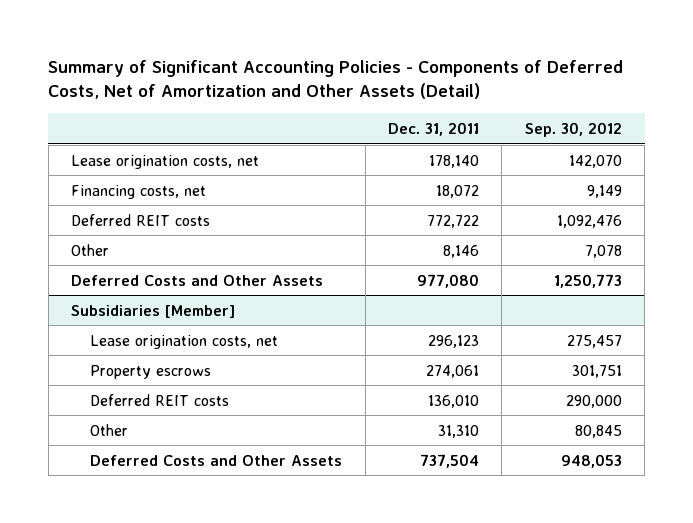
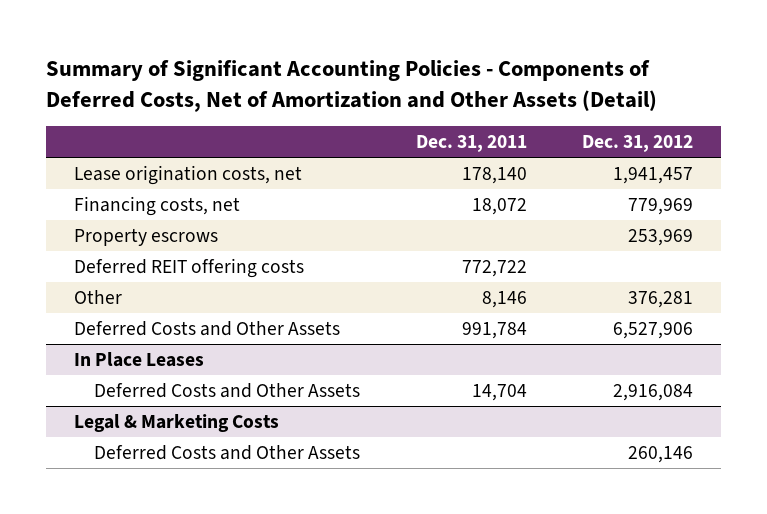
- | Dec. 31, 2011 | Sep. 30, 2012
+ | Dec. 31, 2011 | Dec. 31, 2012
- Deferred REIT costs | 772,722 | 1,092,476
+ Property escrows | | 253,969
+ Deferred REIT offering costs | 772,722 |
- Deferred Costs and Other Assets | 977,080 | 1,250,773
- Subsidiaries [Member]
- Lease origination costs, net | 296,123 | 275,457
- Property escrows | 274,061 | 301,751
- Deferred REIT costs | 136,010 | 290,000
- Other | 31,310 | 80,845
- Deferred Costs and Other Assets | 737,504 | 948,053
+ Deferred Costs and Other Assets | 991,784 | 6,527,906
+ In Place Leases
+ Deferred Costs and Other Assets | 14,704 | 2,916,084
+ Legal & Marketing Costs
+ Deferred Costs and Other Assets | | 260,146

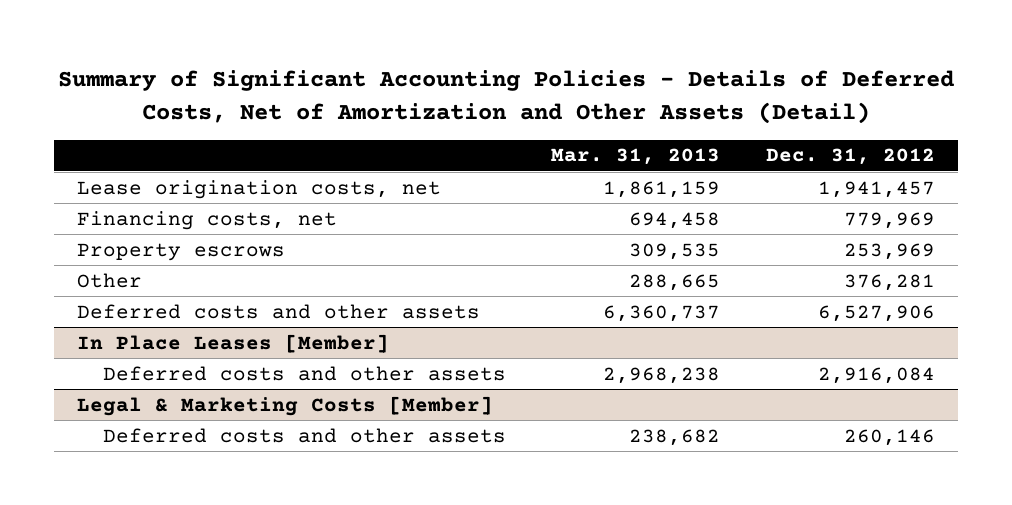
- Summary of Significant Accounting Policies - Components of Deferred Costs, Net of Amortization and Other Assets (Detail)
+ Summary of Significant Accounting Policies - Details of Deferred Costs, Net of Amortization and Other Assets (Detail)
- | Dec. 31, 2011 | Dec. 31, 2012
+ | Mar. 31, 2013 | Dec. 31, 2012
- Deferred REIT offering costs | 772,722 |
- Deferred Costs and Other Assets | 991,784 | 6,527,906
- In Place Leases
- Deferred Costs and Other Assets | 14,704 | 2,916,084
- Legal & Marketing Costs
- Deferred Costs and Other Assets | | 260,146
+ Deferred costs and other assets | 6,360,737 | 6,527,906
+ In Place Leases [Member]
+ Deferred costs and other assets | 2,968,238 | 2,916,084
+ Legal & Marketing Costs [Member]
+ Deferred costs and other assets | 238,682 | 260,146

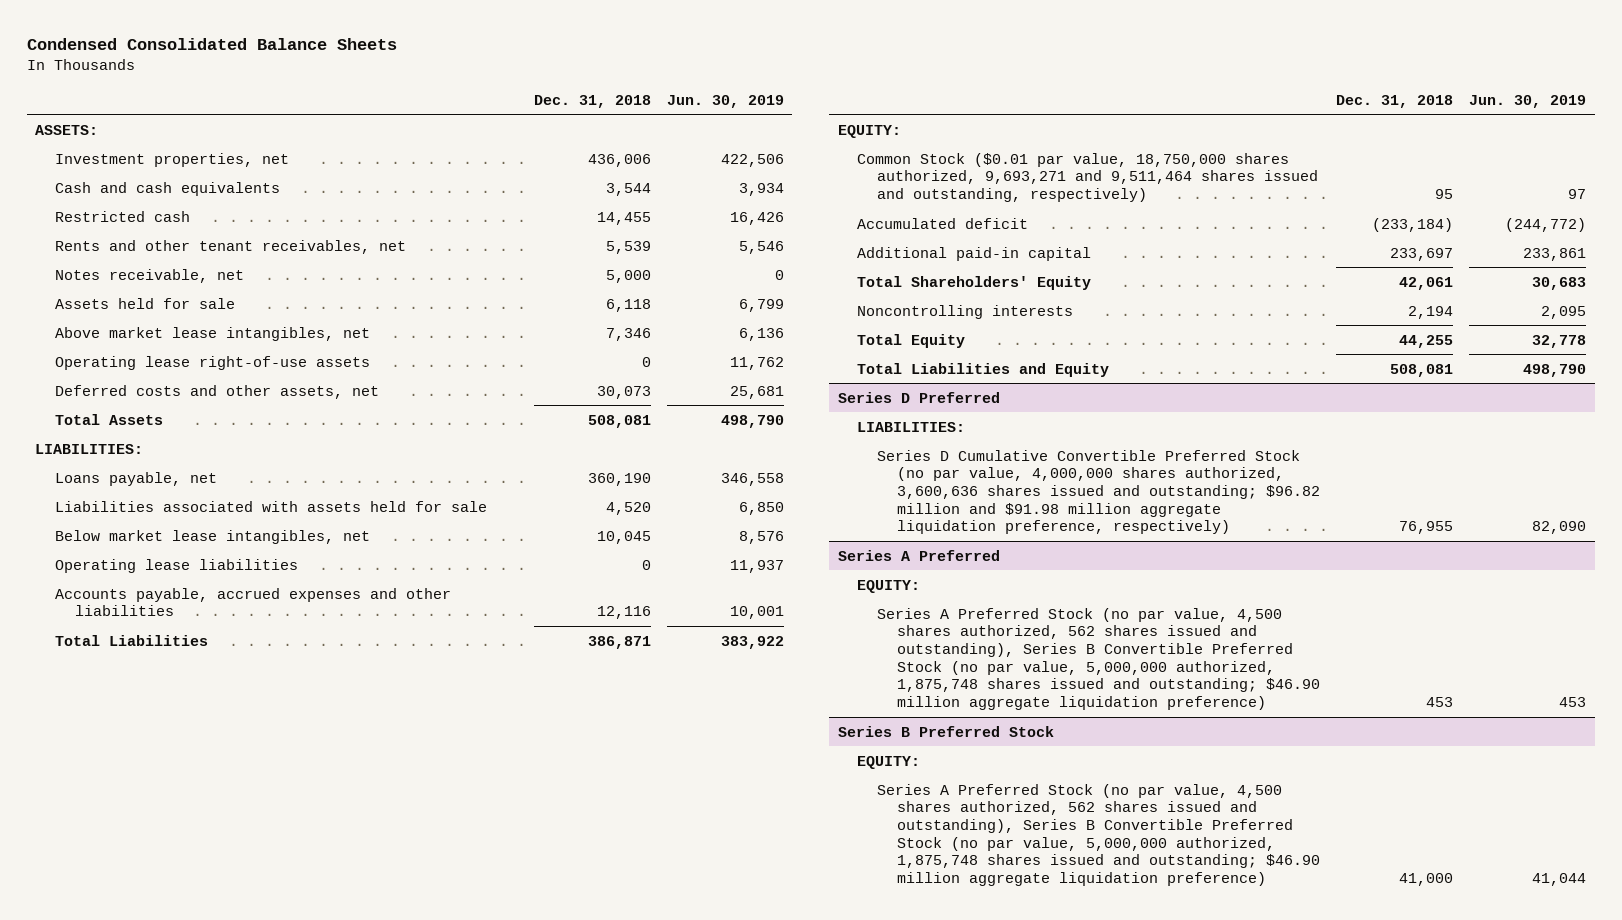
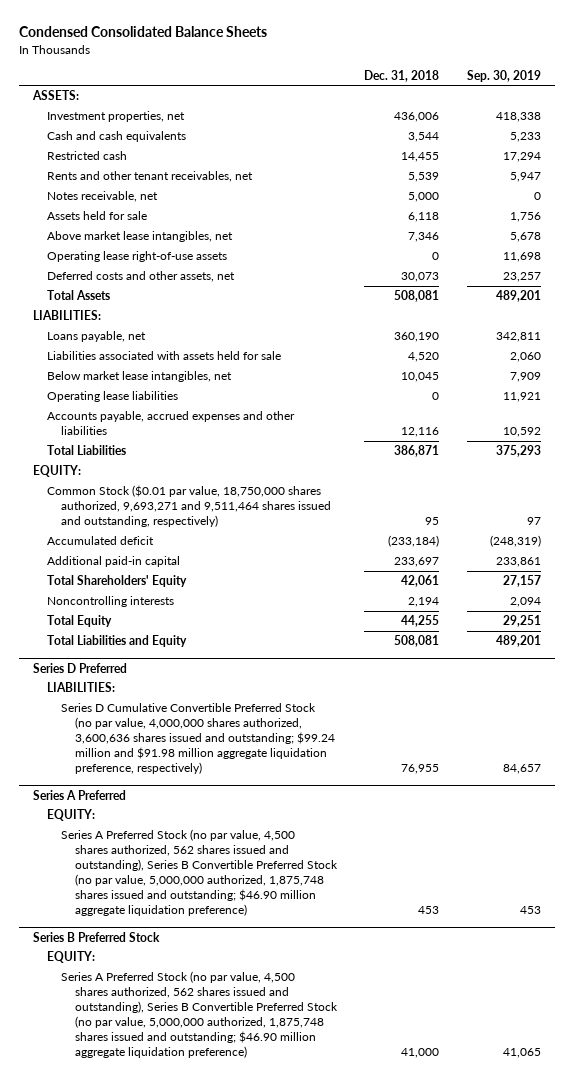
- | Dec. 31, 2018 | Jun. 30, 2019
+ | Dec. 31, 2018 | Sep. 30, 2019
@ Series D Preferred
- Series D Cumulative Convertible Preferred Stock (no par value, 4,000,000 shares authorized, 3,600,636 shares issued and outstanding; $96.82 million and $91.98 million aggregate liquidation preference, respectively) | 76,955 | 82,090
+ Series D Cumulative Convertible Preferred Stock (no par value, 4,000,000 shares authorized, 3,600,636 shares issued and outstanding; $99.24 million and $91.98 million aggregate liquidation preference, respectively) | 76,955 | 84,657

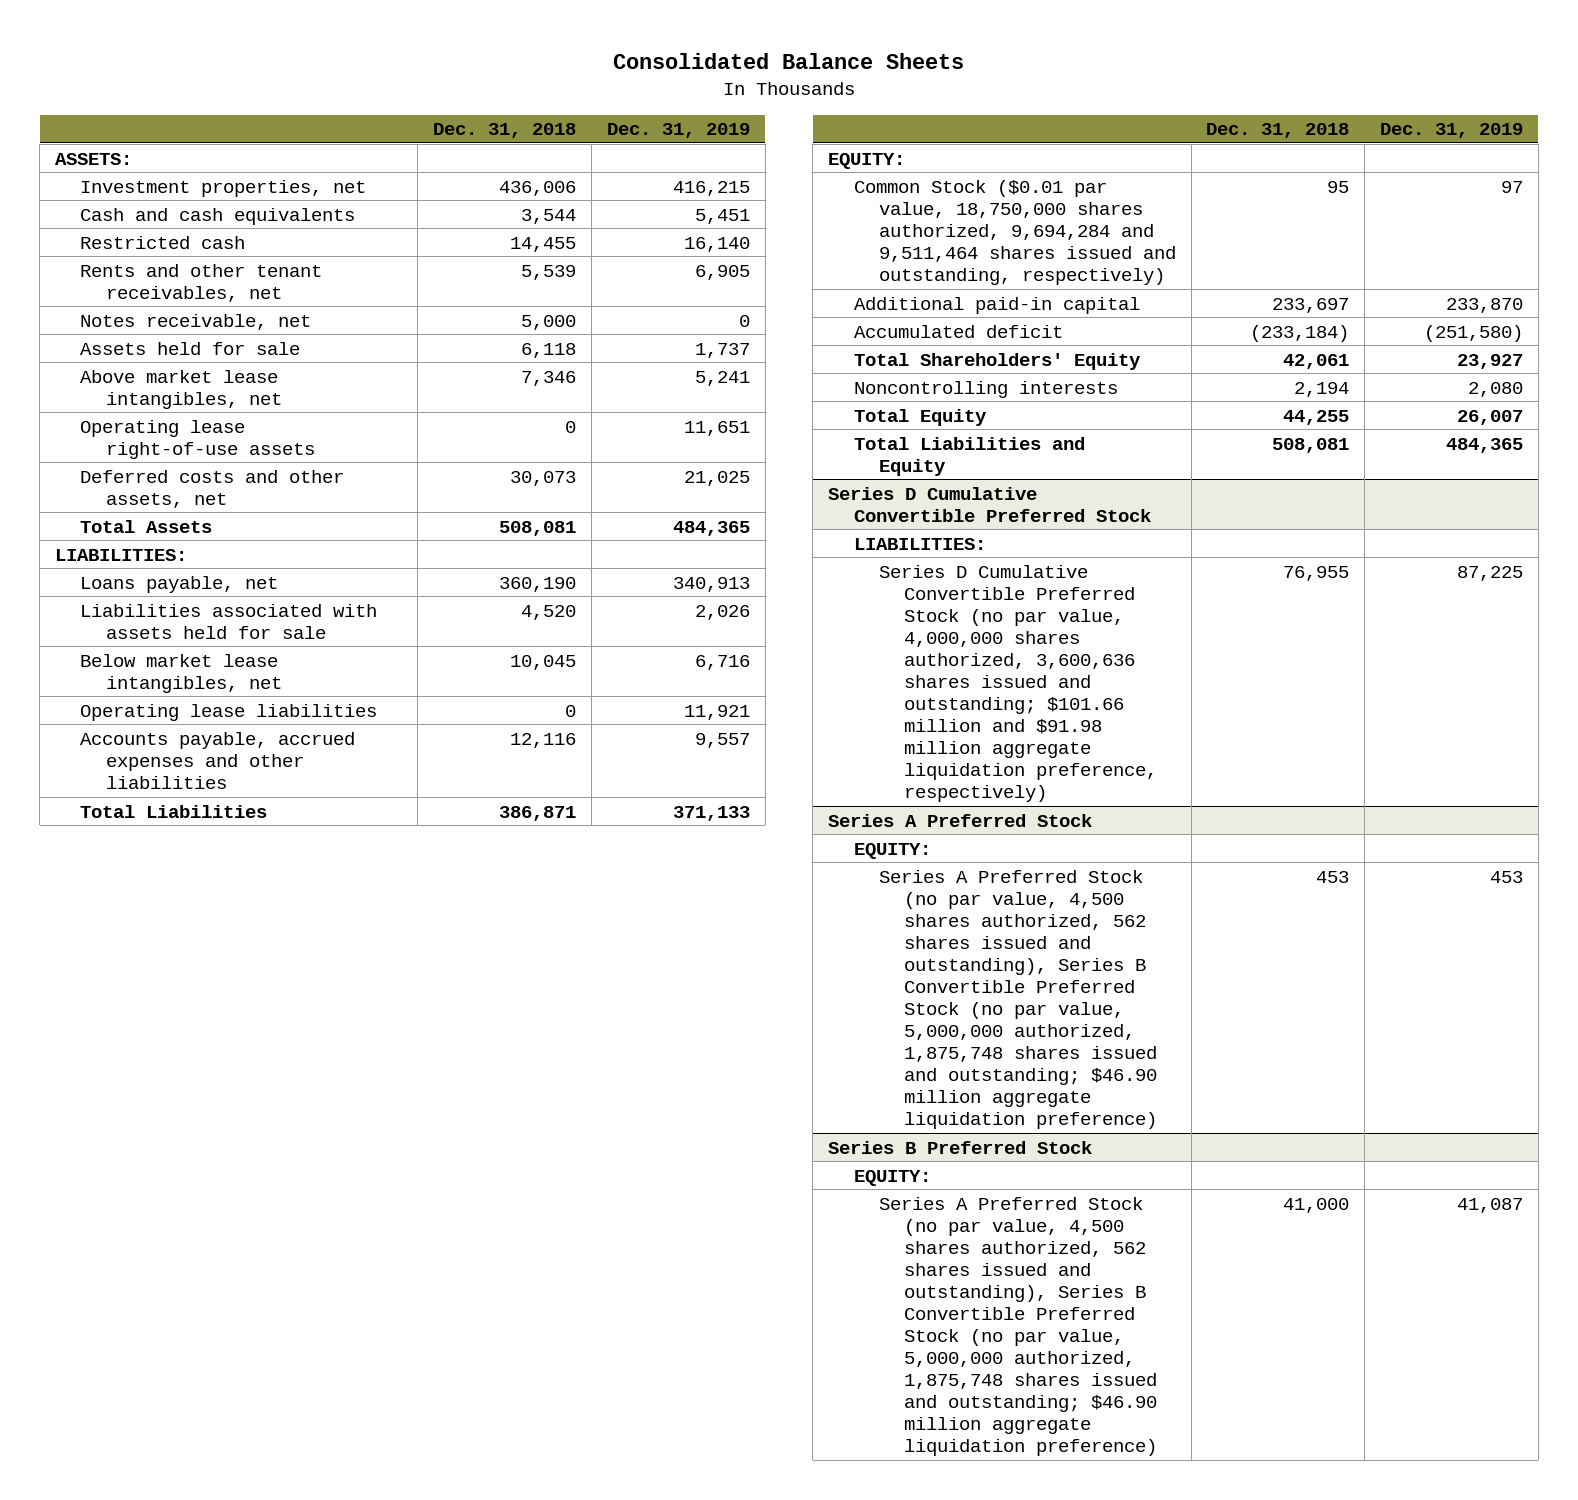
- Condensed Consolidated Balance Sheets
+ Consolidated Balance Sheets
- | Dec. 31, 2018 | Sep. 30, 2019
+ | Dec. 31, 2018 | Dec. 31, 2019
- Common Stock ($0.01 par value, 18,750,000 shares authorized, 9,693,271 and 9,511,464 shares issued and outstanding, respectively) | 95 | 97
+ Common Stock ($0.01 par value, 18,750,000 shares authorized, 9,694,284 and 9,511,464 shares issued and outstanding, respectively) | 95 | 97
moved down: Accumulated deficit | (233,184) | (251,580)
- Series D Preferred
+ Series D Cumulative Convertible Preferred Stock
- Series D Cumulative Convertible Preferred Stock (no par value, 4,000,000 shares authorized, 3,600,636 shares issued and outstanding; $99.24 million and $91.98 million aggregate liquidation preference, respectively) | 76,955 | 84,657
- Series A Preferred
+ Series D Cumulative Convertible Preferred Stock (no par value, 4,000,000 shares authorized, 3,600,636 shares issued and outstanding; $101.66 million and $91.98 million aggregate liquidation preference, respectively) | 76,955 | 87,225
+ Series A Preferred Stock

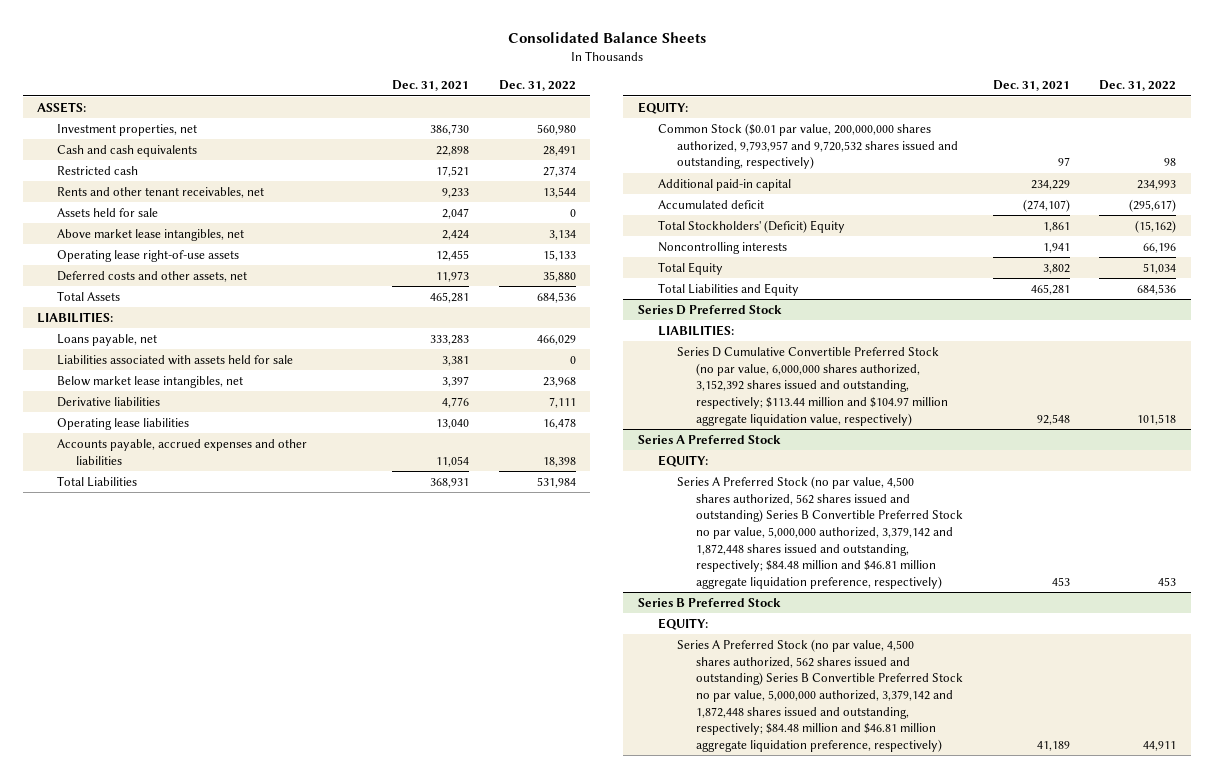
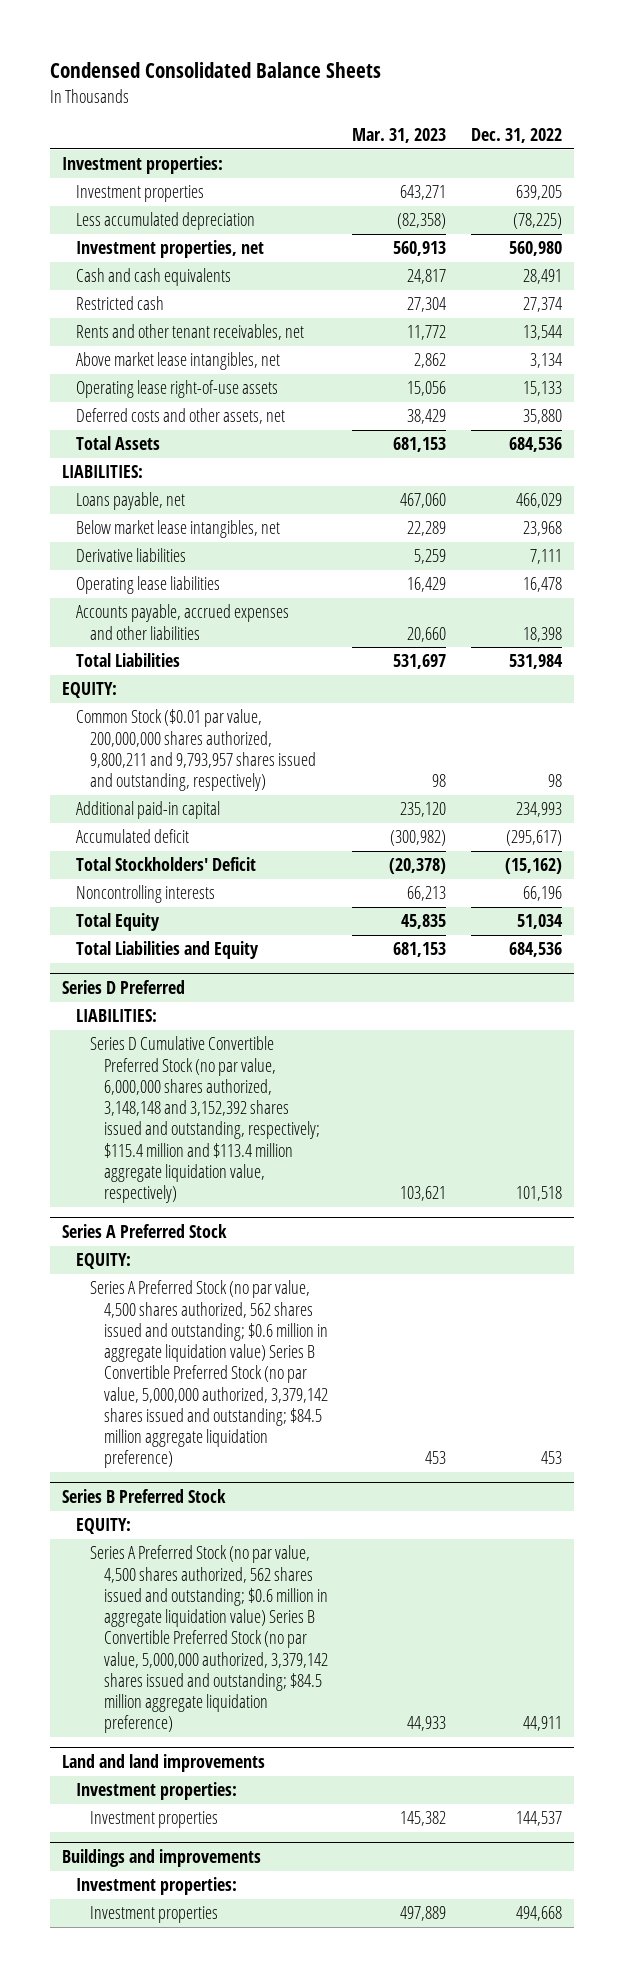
- Consolidated Balance Sheets
+ Condensed Consolidated Balance Sheets
- | Dec. 31, 2021 | Dec. 31, 2022
+ | Mar. 31, 2023 | Dec. 31, 2022
- ASSETS:
+ Investment properties:
+ Investment properties | 643,271 | 639,205
+ Less accumulated depreciation | (82,358) | (78,225)
- Assets held for sale | 2,047 | 0
- Liabilities associated with assets held for sale | 3,381 | 0
- Common Stock ($0.01 par value, 200,000,000 shares authorized, 9,793,957 and 9,720,532 shares issued and outstanding, respectively) | 97 | 98
+ Common Stock ($0.01 par value, 200,000,000 shares authorized, 9,800,211 and 9,793,957 shares issued and outstanding, respectively) | 98 | 98
- Total Stockholders' (Deficit) Equity | 1,861 | (15,162)
+ Total Stockholders' Deficit | (20,378) | (15,162)
- Series D Preferred Stock
+ Series D Preferred
- Series D Cumulative Convertible Preferred Stock (no par value, 6,000,000 shares authorized, 3,152,392 shares issued and outstanding, respectively; $113.44 million and $104.97 million aggregate liquidation value, respectively) | 92,548 | 101,518
+ Series D Cumulative Convertible Preferred Stock (no par value, 6,000,000 shares authorized, 3,148,148 and 3,152,392 shares issued and outstanding, respectively; $115.4 million and $113.4 million aggregate liquidation value, respectively) | 103,621 | 101,518
@ Series A Preferred Stock
- Series A Preferred Stock (no par value, 4,500 shares authorized, 562 shares issued and outstanding) Series B Convertible Preferred Stock no par value, 5,000,000 authorized, 3,379,142 and 1,872,448 shares issued and outstanding, respectively; $84.48 million and $46.81 million aggregate liquidation preference, respectively) | 453 | 453
+ Series A Preferred Stock (no par value, 4,500 shares authorized, 562 shares issued and outstanding; $0.6 million in aggregate liquidation value) Series B Convertible Preferred Stock (no par value, 5,000,000 authorized, 3,379,142 shares issued and outstanding; $84.5 million aggregate liquidation preference) | 453 | 453
@ Series B Preferred Stock
- Series A Preferred Stock (no par value, 4,500 shares authorized, 562 shares issued and outstanding) Series B Convertible Preferred Stock no par value, 5,000,000 authorized, 3,379,142 and 1,872,448 shares issued and outstanding, respectively; $84.48 million and $46.81 million aggregate liquidation preference, respectively) | 41,189 | 44,911
+ Series A Preferred Stock (no par value, 4,500 shares authorized, 562 shares issued and outstanding; $0.6 million in aggregate liquidation value) Series B Convertible Preferred Stock (no par value, 5,000,000 authorized, 3,379,142 shares issued and outstanding; $84.5 million aggregate liquidation preference) | 44,933 | 44,911
+ Land and land improvements
+ Investment properties:
+ Investment properties | 145,382 | 144,537
+ Buildings and improvements
+ Investment properties:
+ Investment properties | 497,889 | 494,668

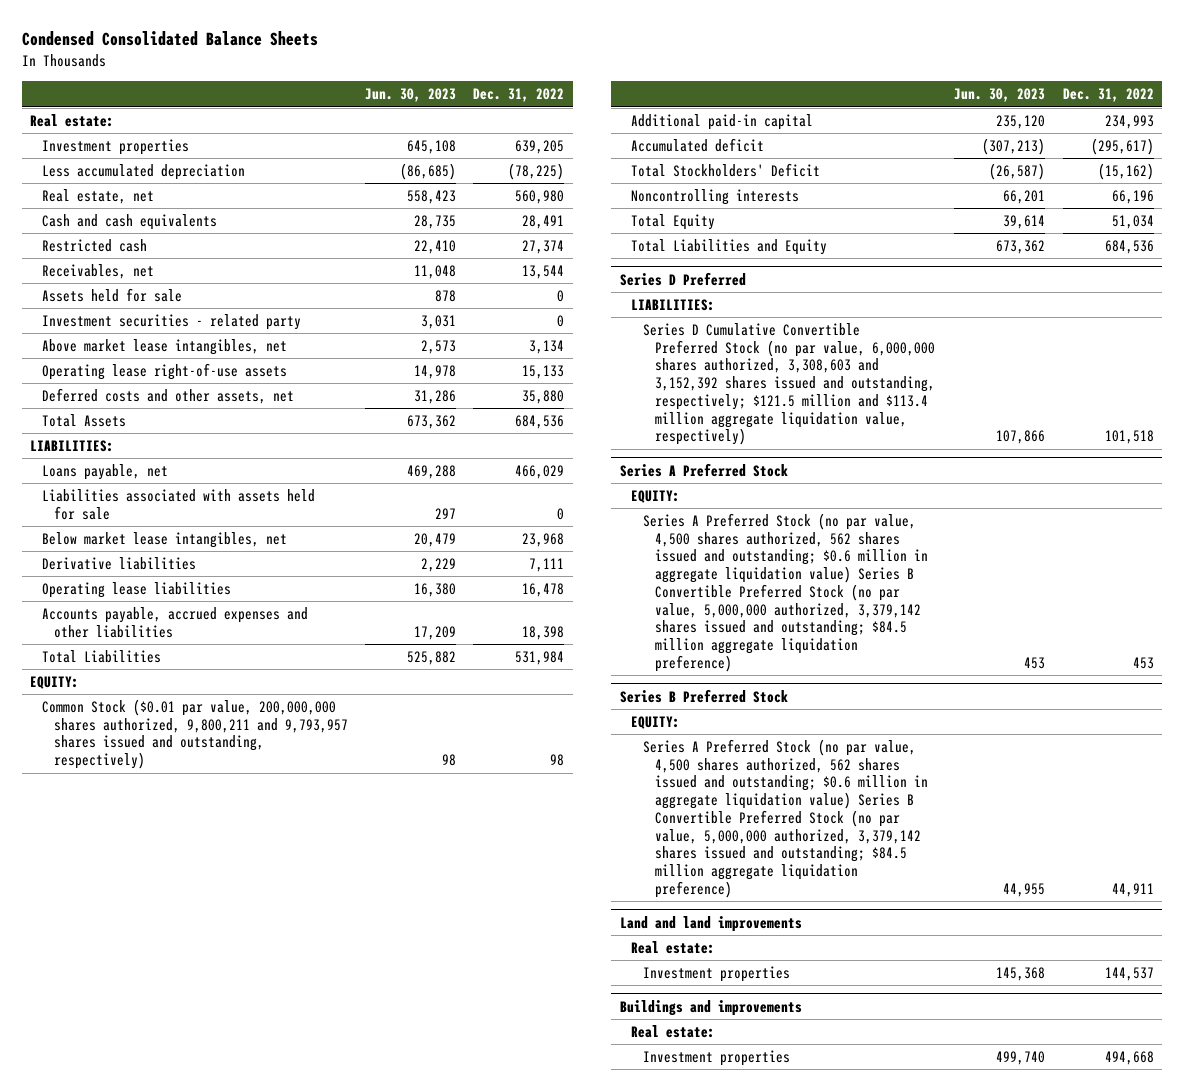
- | Mar. 31, 2023 | Dec. 31, 2022
+ | Jun. 30, 2023 | Dec. 31, 2022
- Investment properties:
+ Real estate:
- Investment properties, net | 560,913 | 560,980
+ Real estate, net | 558,423 | 560,980
- Rents and other tenant receivables, net | 11,772 | 13,544
+ Receivables, net | 11,048 | 13,544
+ Assets held for sale | 878 | 0
+ Investment securities - related party | 3,031 | 0
+ Liabilities associated with assets held for sale | 297 | 0
@ Series D Preferred
- Series D Cumulative Convertible Preferred Stock (no par value, 6,000,000 shares authorized, 3,148,148 and 3,152,392 shares issued and outstanding, respectively; $115.4 million and $113.4 million aggregate liquidation value, respectively) | 103,621 | 101,518
+ Series D Cumulative Convertible Preferred Stock (no par value, 6,000,000 shares authorized, 3,308,603 and 3,152,392 shares issued and outstanding, respectively; $121.5 million and $113.4 million aggregate liquidation value, respectively) | 107,866 | 101,518
@ Land and land improvements
- Investment properties:
+ Real estate:
@ Buildings and improvements
- Investment properties:
+ Real estate:

